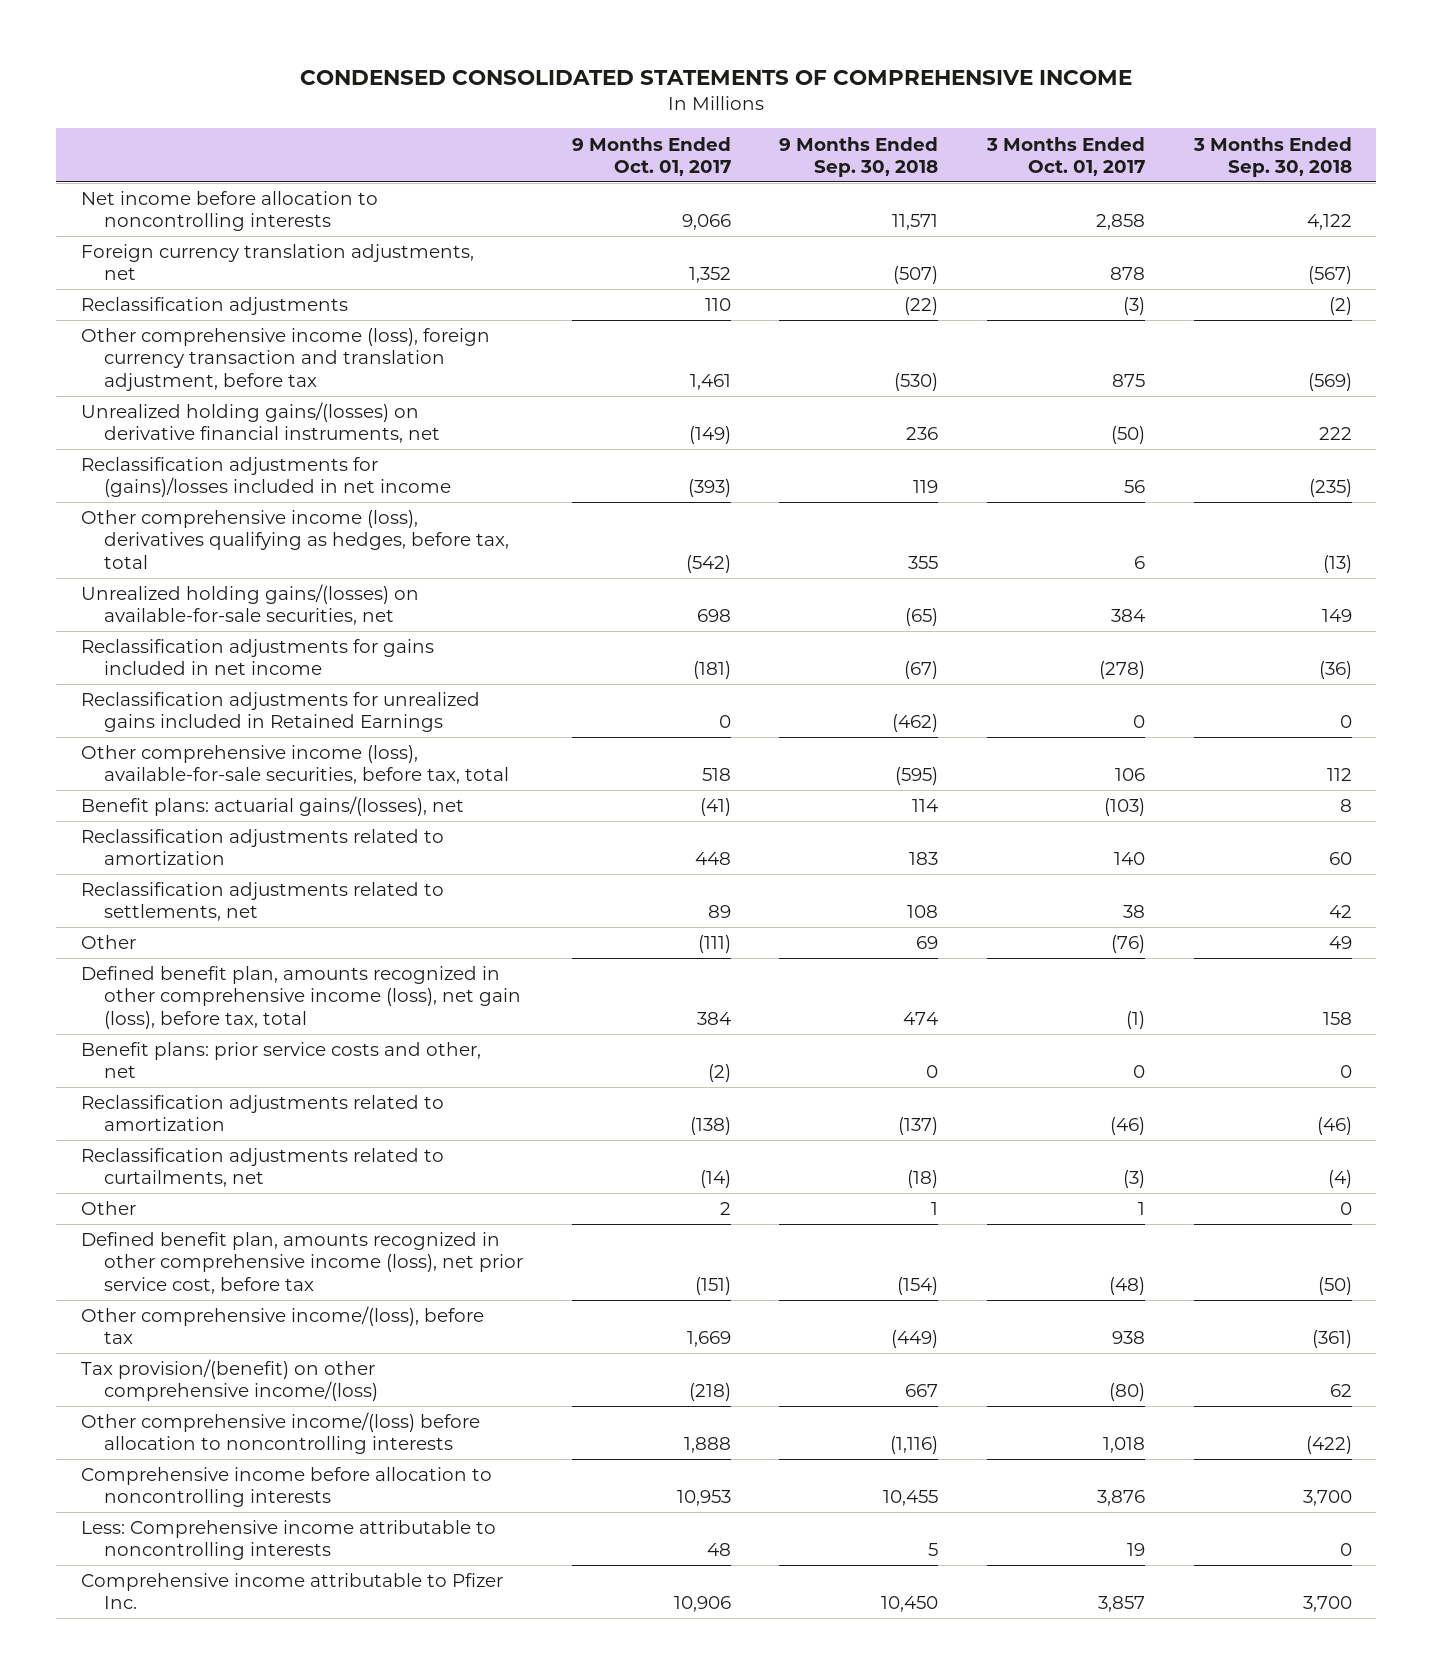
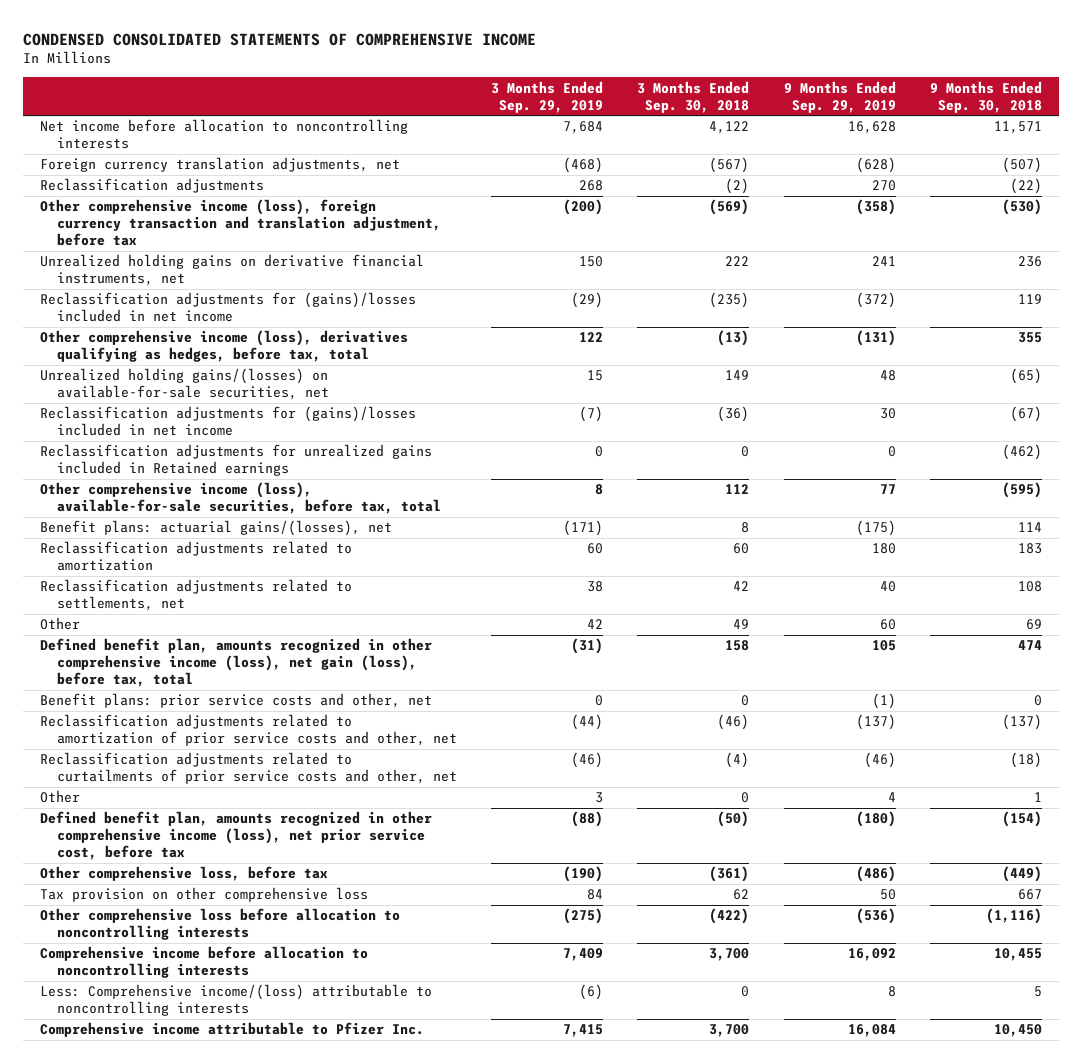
- | 9 Months Ended Oct. 01, 2017 | 9 Months Ended Sep. 30, 2018 | 3 Months Ended Oct. 01, 2017 | 3 Months Ended Sep. 30, 2018
+ | 3 Months Ended Sep. 29, 2019 | 3 Months Ended Sep. 30, 2018 | 9 Months Ended Sep. 29, 2019 | 9 Months Ended Sep. 30, 2018
- Unrealized holding gains/(losses) on derivative financial instruments, net | (149) | 236 | (50) | 222
+ Unrealized holding gains on derivative financial instruments, net | 150 | 222 | 241 | 236
- Reclassification adjustments for gains included in net income | (181) | (67) | (278) | (36)
- Reclassification adjustments for unrealized gains included in Retained Earnings | 0 | (462) | 0 | 0
+ Reclassification adjustments for (gains)/losses included in net income | (7) | (36) | 30 | (67)
+ Reclassification adjustments for unrealized gains included in Retained earnings | 0 | 0 | 0 | (462)
- Reclassification adjustments related to amortization | (138) | (137) | (46) | (46)
- Reclassification adjustments related to curtailments, net | (14) | (18) | (3) | (4)
+ Reclassification adjustments related to amortization of prior service costs and other, net | (44) | (46) | (137) | (137)
+ Reclassification adjustments related to curtailments of prior service costs and other, net | (46) | (4) | (46) | (18)
- Other comprehensive income/(loss), before tax | 1,669 | (449) | 938 | (361)
- Tax provision/(benefit) on other comprehensive income/(loss) | (218) | 667 | (80) | 62
- Other comprehensive income/(loss) before allocation to noncontrolling interests | 1,888 | (1,116) | 1,018 | (422)
+ Other comprehensive loss, before tax | (190) | (361) | (486) | (449)
+ Tax provision on other comprehensive loss | 84 | 62 | 50 | 667
+ Other comprehensive loss before allocation to noncontrolling interests | (275) | (422) | (536) | (1,116)
- Less: Comprehensive income attributable to noncontrolling interests | 48 | 5 | 19 | 0
+ Less: Comprehensive income/(loss) attributable to noncontrolling interests | (6) | 0 | 8 | 5

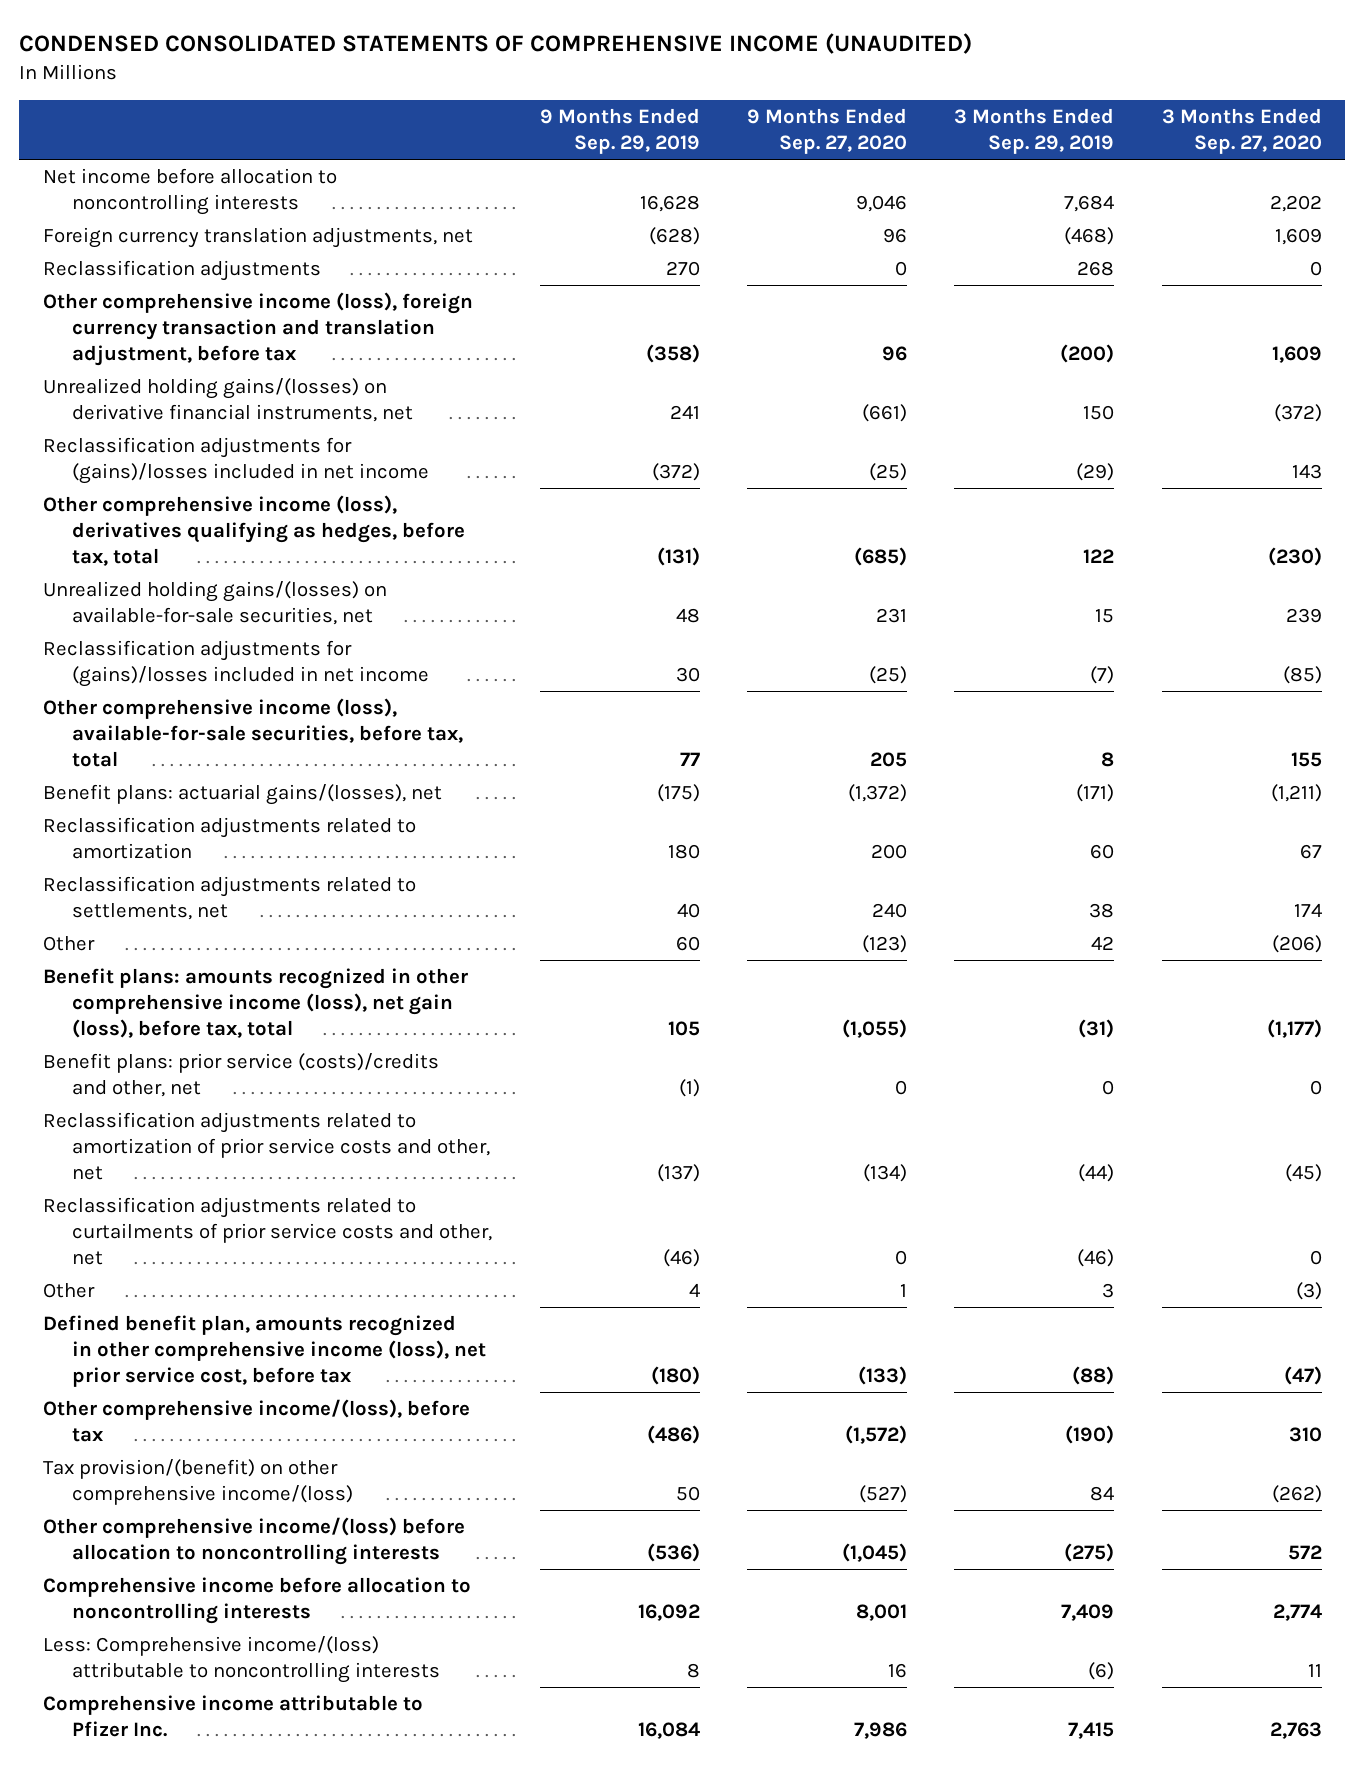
- CONDENSED CONSOLIDATED STATEMENTS OF COMPREHENSIVE INCOME
+ CONDENSED CONSOLIDATED STATEMENTS OF COMPREHENSIVE INCOME (UNAUDITED)
- | 3 Months Ended Sep. 29, 2019 | 3 Months Ended Sep. 30, 2018 | 9 Months Ended Sep. 29, 2019 | 9 Months Ended Sep. 30, 2018
+ | 9 Months Ended Sep. 29, 2019 | 9 Months Ended Sep. 27, 2020 | 3 Months Ended Sep. 29, 2019 | 3 Months Ended Sep. 27, 2020
- Unrealized holding gains on derivative financial instruments, net | 150 | 222 | 241 | 236
+ Unrealized holding gains/(losses) on derivative financial instruments, net | 241 | (661) | 150 | (372)
- Reclassification adjustments for unrealized gains included in Retained earnings | 0 | 0 | 0 | (462)
- Defined benefit plan, amounts recognized in other comprehensive income (loss), net gain (loss), before tax, total | (31) | 158 | 105 | 474
- Benefit plans: prior service costs and other, net | 0 | 0 | (1) | 0
+ Benefit plans: amounts recognized in other comprehensive income (loss), net gain (loss), before tax, total | 105 | (1,055) | (31) | (1,177)
+ Benefit plans: prior service (costs)/credits and other, net | (1) | 0 | 0 | 0
- Other comprehensive loss, before tax | (190) | (361) | (486) | (449)
- Tax provision on other comprehensive loss | 84 | 62 | 50 | 667
- Other comprehensive loss before allocation to noncontrolling interests | (275) | (422) | (536) | (1,116)
+ Other comprehensive income/(loss), before tax | (486) | (1,572) | (190) | 310
+ Tax provision/(benefit) on other comprehensive income/(loss) | 50 | (527) | 84 | (262)
+ Other comprehensive income/(loss) before allocation to noncontrolling interests | (536) | (1,045) | (275) | 572

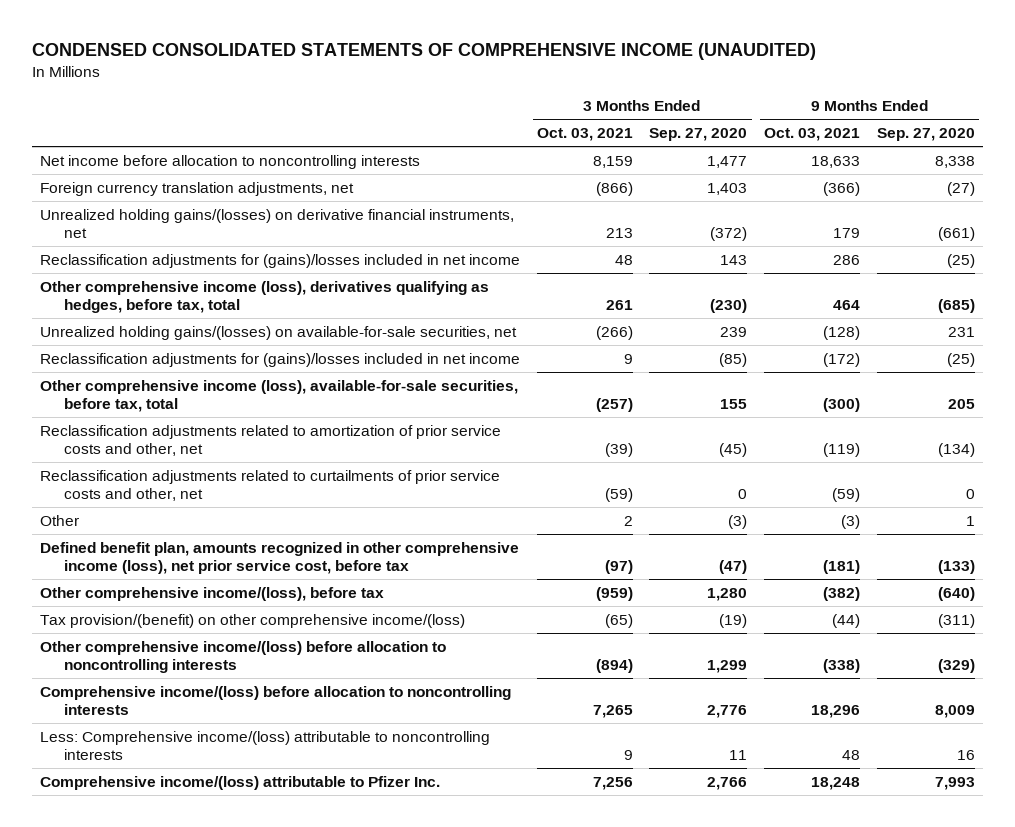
- | 9 Months Ended Sep. 29, 2019 | 9 Months Ended Sep. 27, 2020 | 3 Months Ended Sep. 29, 2019 | 3 Months Ended Sep. 27, 2020
+ | 3 Months Ended Oct. 03, 2021 | 3 Months Ended Sep. 27, 2020 | 9 Months Ended Oct. 03, 2021 | 9 Months Ended Sep. 27, 2020
- Net income before allocation to noncontrolling interests | 16,628 | 9,046 | 7,684 | 2,202
- Foreign currency translation adjustments, net | (628) | 96 | (468) | 1,609
- Reclassification adjustments | 270 | 0 | 268 | 0
- Other comprehensive income (loss), foreign currency transaction and translation adjustment, before tax | (358) | 96 | (200) | 1,609
+ Net income before allocation to noncontrolling interests | 8,159 | 1,477 | 18,633 | 8,338
+ Foreign currency translation adjustments, net | (866) | 1,403 | (366) | (27)
- Benefit plans: actuarial gains/(losses), net | (175) | (1,372) | (171) | (1,211)
- Reclassification adjustments related to amortization | 180 | 200 | 60 | 67
- Reclassification adjustments related to settlements, net | 40 | 240 | 38 | 174
- Other | 60 | (123) | 42 | (206)
- Benefit plans: amounts recognized in other comprehensive income (loss), net gain (loss), before tax, total | 105 | (1,055) | (31) | (1,177)
- Benefit plans: prior service (costs)/credits and other, net | (1) | 0 | 0 | 0
- Other comprehensive income/(loss), before tax | (486) | (1,572) | (190) | 310
- Tax provision/(benefit) on other comprehensive income/(loss) | 50 | (527) | 84 | (262)
- Other comprehensive income/(loss) before allocation to noncontrolling interests | (536) | (1,045) | (275) | 572
- Comprehensive income before allocation to noncontrolling interests | 16,092 | 8,001 | 7,409 | 2,774
+ Other comprehensive income/(loss), before tax | (959) | 1,280 | (382) | (640)
+ Tax provision/(benefit) on other comprehensive income/(loss) | (65) | (19) | (44) | (311)
+ Other comprehensive income/(loss) before allocation to noncontrolling interests | (894) | 1,299 | (338) | (329)
+ Comprehensive income/(loss) before allocation to noncontrolling interests | 7,265 | 2,776 | 18,296 | 8,009
- Comprehensive income attributable to Pfizer Inc. | 16,084 | 7,986 | 7,415 | 2,763
+ Comprehensive income/(loss) attributable to Pfizer Inc. | 7,256 | 2,766 | 18,248 | 7,993

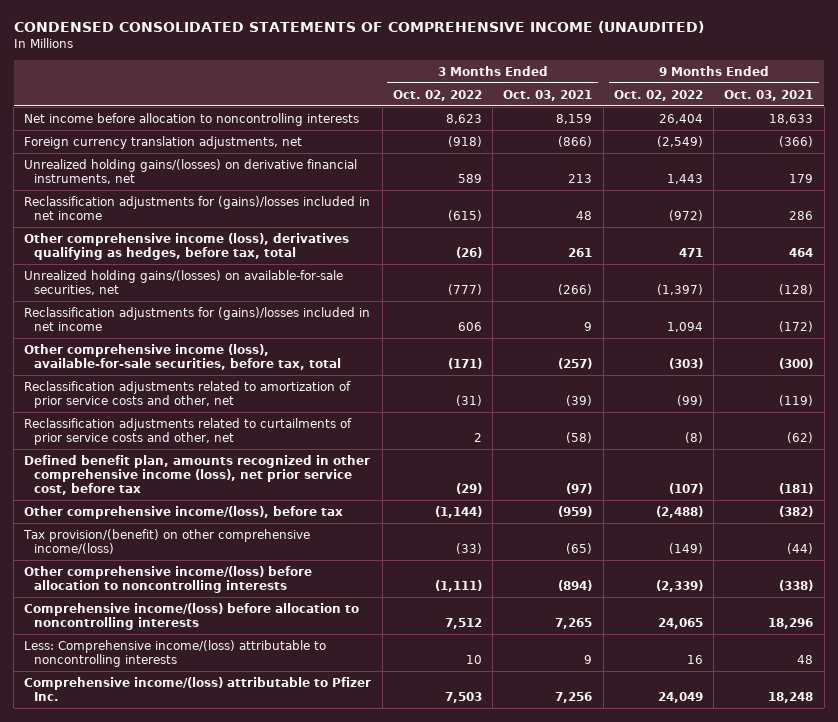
- | 3 Months Ended Oct. 03, 2021 | 3 Months Ended Sep. 27, 2020 | 9 Months Ended Oct. 03, 2021 | 9 Months Ended Sep. 27, 2020
+ | 3 Months Ended Oct. 02, 2022 | 3 Months Ended Oct. 03, 2021 | 9 Months Ended Oct. 02, 2022 | 9 Months Ended Oct. 03, 2021
- Reclassification adjustments related to curtailments of prior service costs and other, net | (59) | 0 | (59) | 0
- Other | 2 | (3) | (3) | 1
+ Reclassification adjustments related to curtailments of prior service costs and other, net | 2 | (58) | (8) | (62)

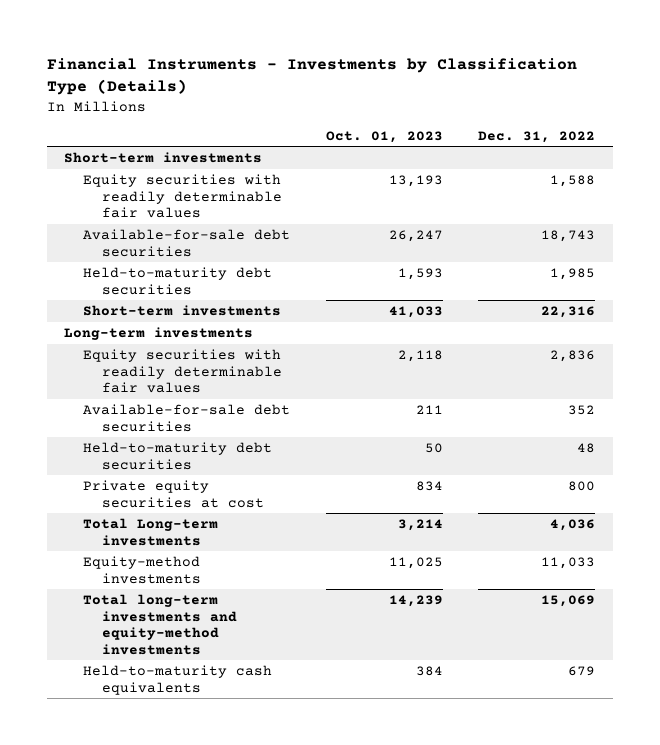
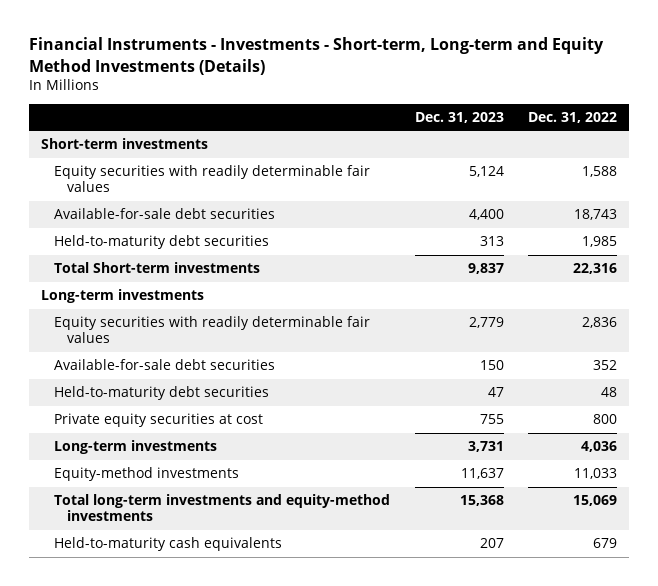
- Financial Instruments - Investments by Classification Type (Details)
+ Financial Instruments - Investments - Short-term, Long-term and Equity Method Investments (Details)
- | Oct. 01, 2023 | Dec. 31, 2022
+ | Dec. 31, 2023 | Dec. 31, 2022
- Short-term investments | 41,033 | 22,316
+ Total Short-term investments | 9,837 | 22,316
- Total Long-term investments | 3,214 | 4,036
+ Long-term investments | 3,731 | 4,036

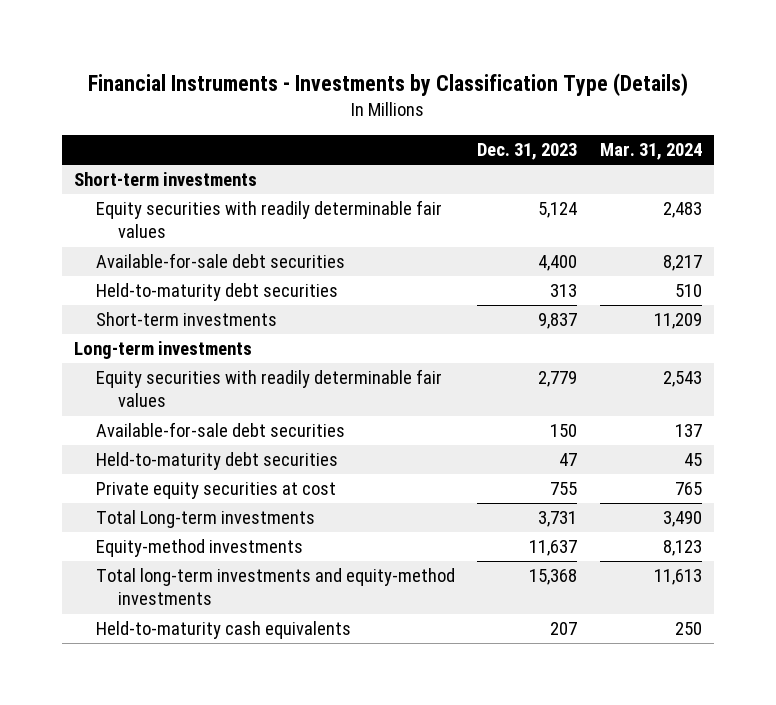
- Financial Instruments - Investments - Short-term, Long-term and Equity Method Investments (Details)
+ Financial Instruments - Investments by Classification Type (Details)
- | Dec. 31, 2023 | Dec. 31, 2022
+ | Dec. 31, 2023 | Mar. 31, 2024
- Total Short-term investments | 9,837 | 22,316
+ Short-term investments | 9,837 | 11,209
- Long-term investments | 3,731 | 4,036
+ Total Long-term investments | 3,731 | 3,490

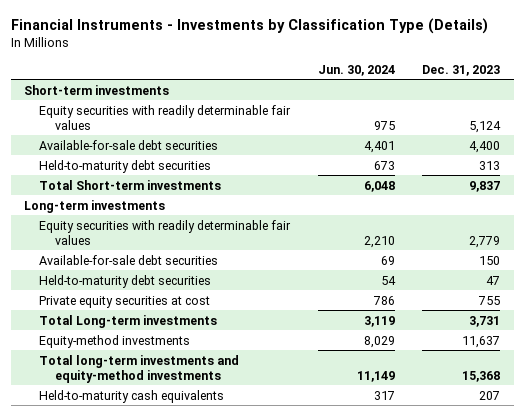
- | Dec. 31, 2023 | Mar. 31, 2024
+ | Jun. 30, 2024 | Dec. 31, 2023
- Short-term investments | 9,837 | 11,209
+ Total Short-term investments | 6,048 | 9,837

